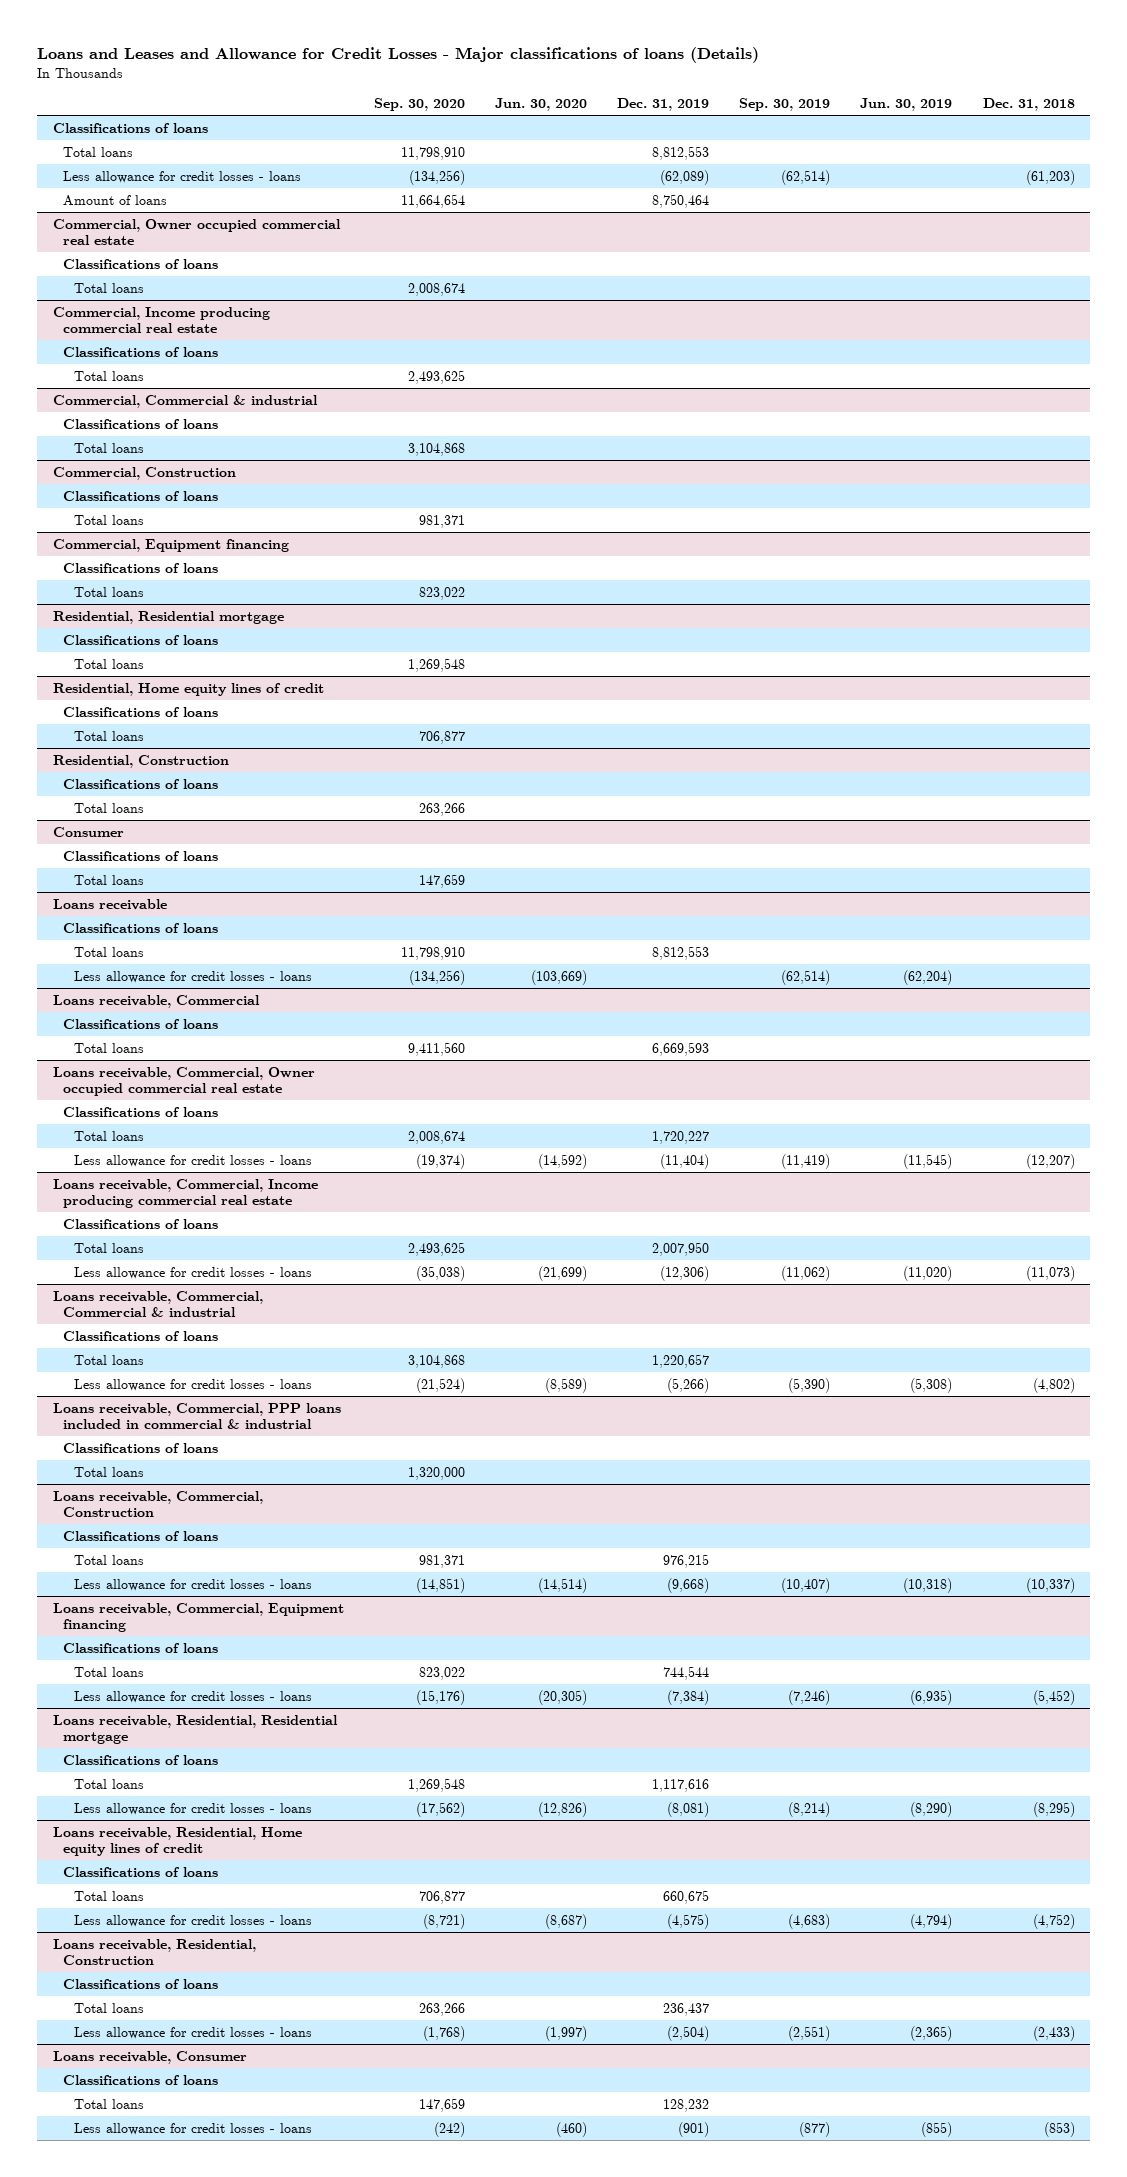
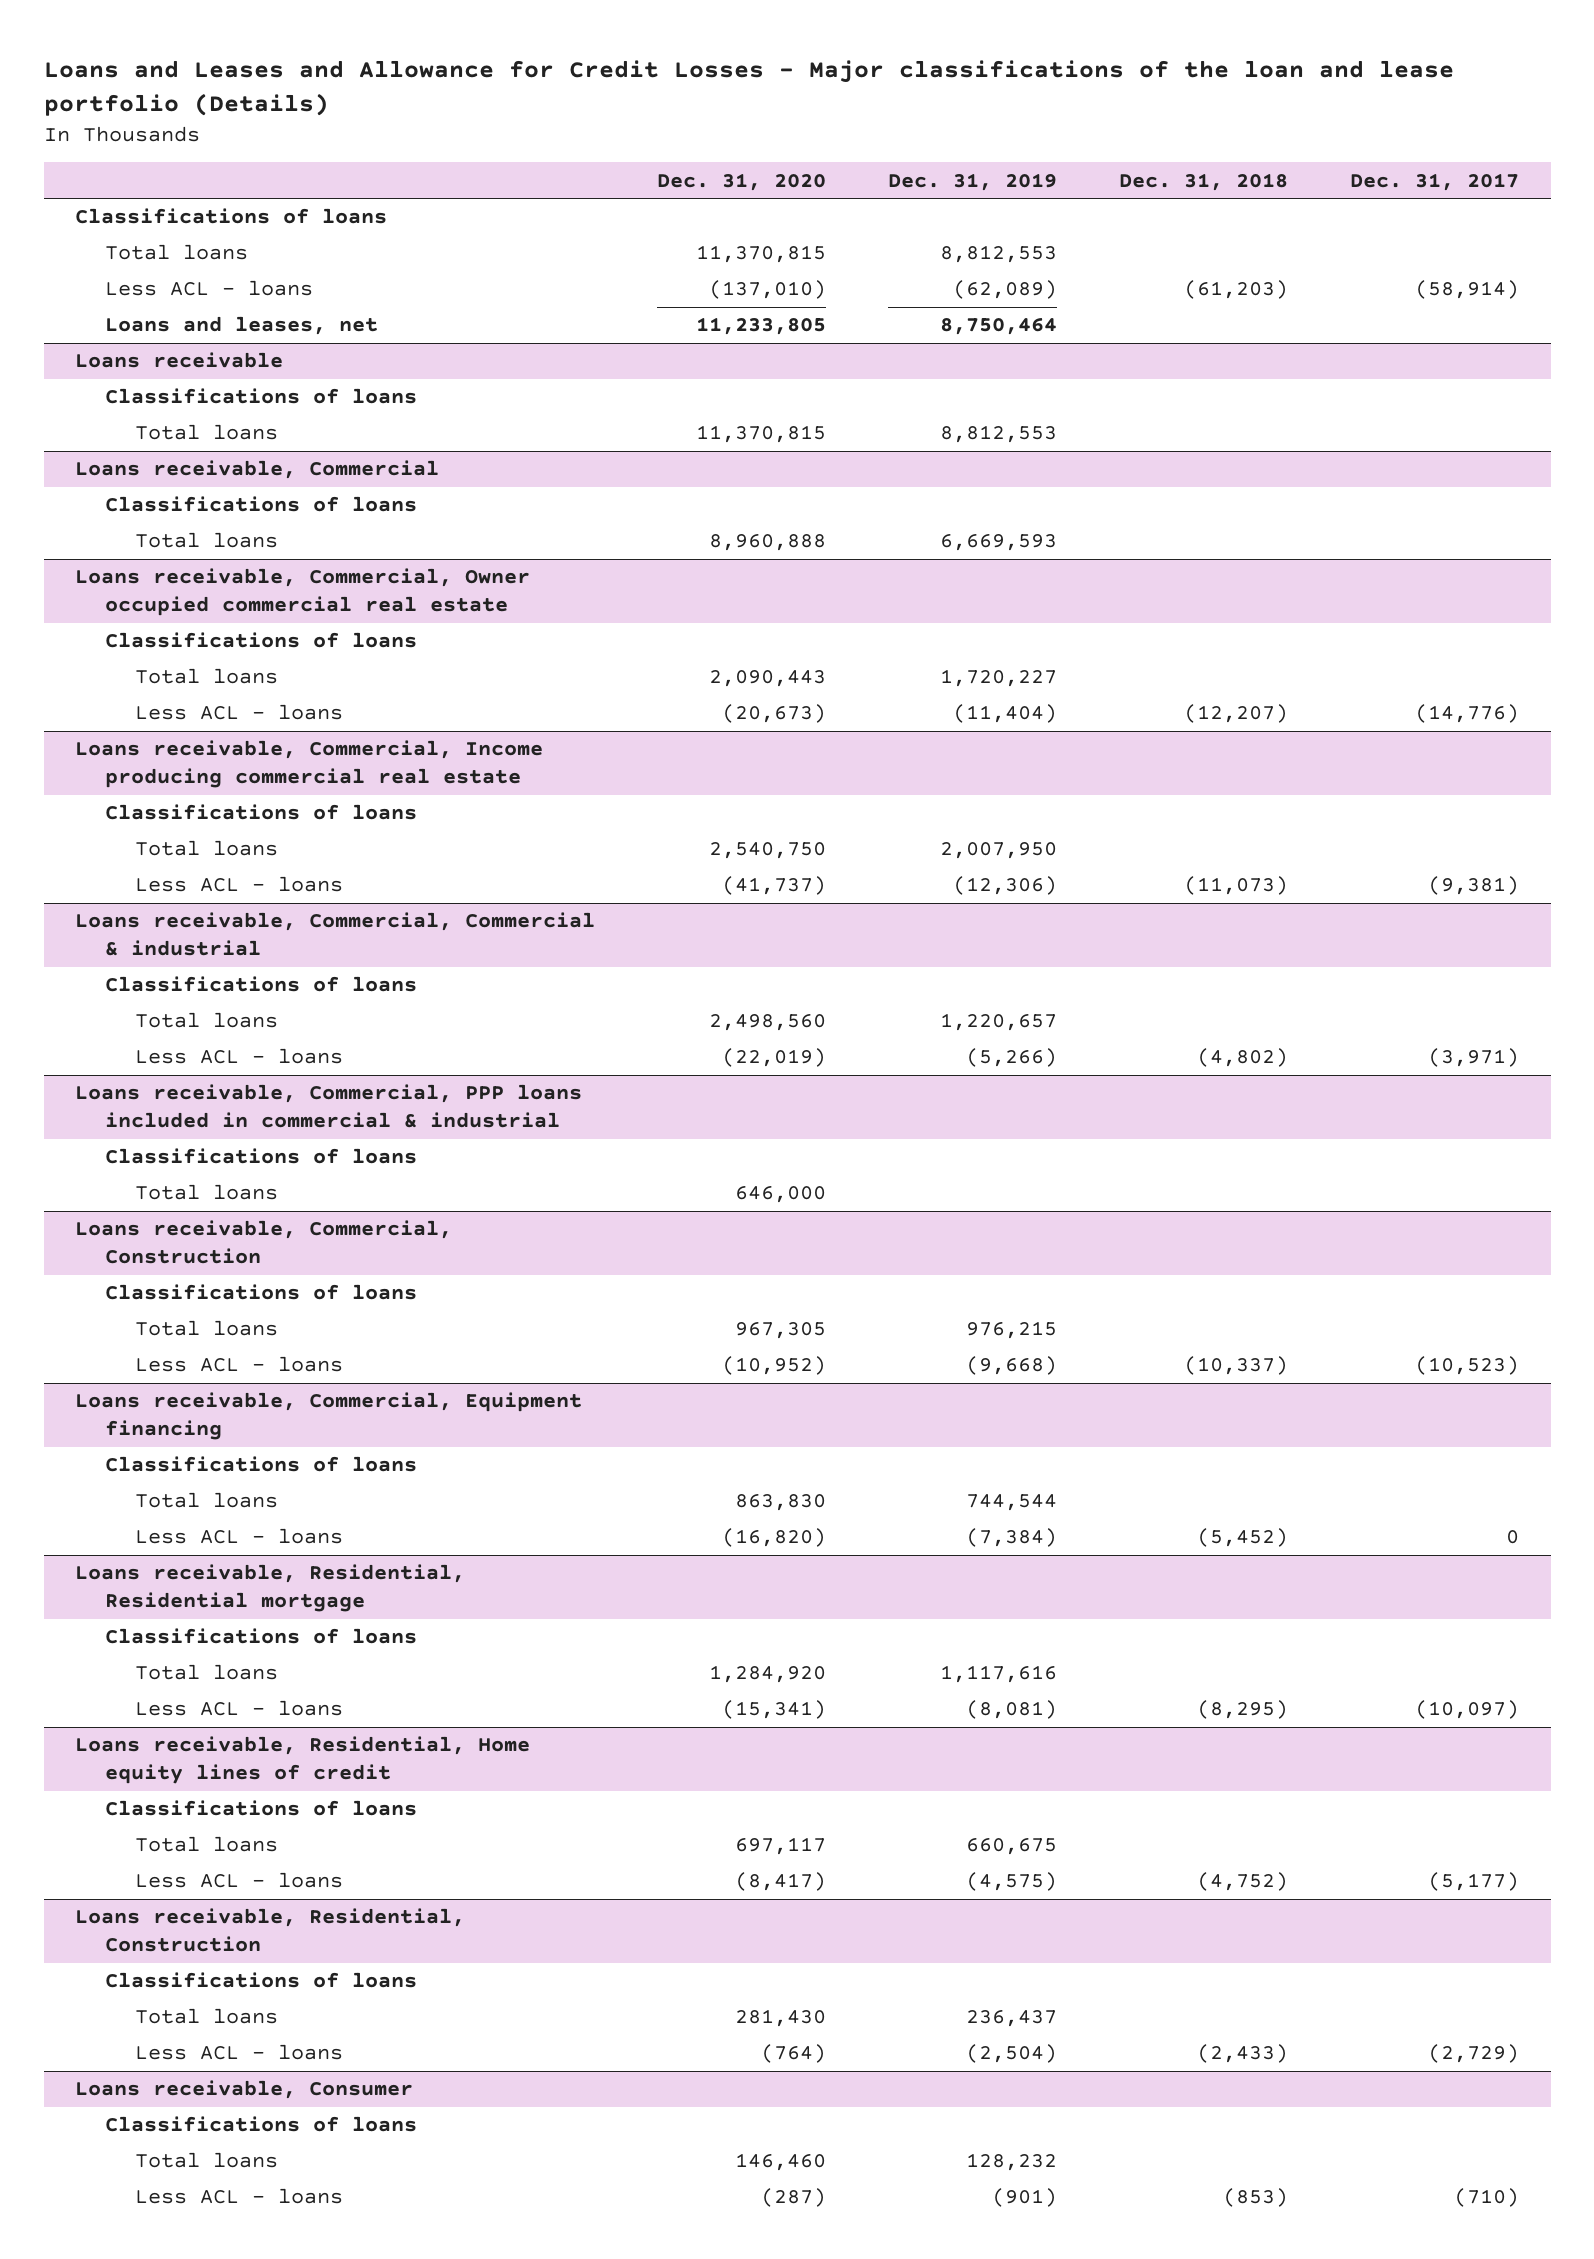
- Loans and Leases and Allowance for Credit Losses - Major classifications of loans (Details)
+ Loans and Leases and Allowance for Credit Losses - Major classifications of the loan and lease portfolio (Details)
- | Sep. 30, 2020 | Jun. 30, 2020 | Dec. 31, 2019 | Sep. 30, 2019 | Jun. 30, 2019 | Dec. 31, 2018
+ | Dec. 31, 2020 | Dec. 31, 2019 | Dec. 31, 2018 | Dec. 31, 2017
- Less allowance for credit losses - loans | (134,256) | | (62,089) | (62,514) | | (61,203)
- Amount of loans | 11,664,654 | | 8,750,464 | | |
- Commercial, Owner occupied commercial real estate
- Classifications of loans
- Total loans | 2,008,674 | | | | |
- Commercial, Income producing commercial real estate
- Classifications of loans
- Total loans | 2,493,625 | | | | |
- Commercial, Commercial & industrial
- Classifications of loans
- Total loans | 3,104,868 | | | | |
- Commercial, Construction
- Classifications of loans
- Total loans | 981,371 | | | | |
- Commercial, Equipment financing
- Classifications of loans
- Total loans | 823,022 | | | | |
- Residential, Residential mortgage
- Classifications of loans
- Total loans | 1,269,548 | | | | |
- Residential, Home equity lines of credit
- Classifications of loans
- Total loans | 706,877 | | | | |
- Residential, Construction
- Classifications of loans
- Total loans | 263,266 | | | | |
- Consumer
- Classifications of loans
- Total loans | 147,659 | | | | |
+ Less ACL - loans | (137,010) | (62,089) | (61,203) | (58,914)
+ Loans and leases, net | 11,233,805 | 8,750,464 | |
@ Loans receivable
- Less allowance for credit losses - loans | (134,256) | (103,669) | | (62,514) | (62,204) |
@ Loans receivable, Commercial, Owner occupied commercial real estate
- Less allowance for credit losses - loans | (19,374) | (14,592) | (11,404) | (11,419) | (11,545) | (12,207)
+ Less ACL - loans | (20,673) | (11,404) | (12,207) | (14,776)
@ Loans receivable, Commercial, Income producing commercial real estate
- Less allowance for credit losses - loans | (35,038) | (21,699) | (12,306) | (11,062) | (11,020) | (11,073)
+ Less ACL - loans | (41,737) | (12,306) | (11,073) | (9,381)
@ Loans receivable, Commercial, Commercial & industrial
- Less allowance for credit losses - loans | (21,524) | (8,589) | (5,266) | (5,390) | (5,308) | (4,802)
+ Less ACL - loans | (22,019) | (5,266) | (4,802) | (3,971)
@ Loans receivable, Commercial, Construction
- Less allowance for credit losses - loans | (14,851) | (14,514) | (9,668) | (10,407) | (10,318) | (10,337)
+ Less ACL - loans | (10,952) | (9,668) | (10,337) | (10,523)
@ Loans receivable, Commercial, Equipment financing
- Less allowance for credit losses - loans | (15,176) | (20,305) | (7,384) | (7,246) | (6,935) | (5,452)
+ Less ACL - loans | (16,820) | (7,384) | (5,452) | 0
@ Loans receivable, Residential, Residential mortgage
- Less allowance for credit losses - loans | (17,562) | (12,826) | (8,081) | (8,214) | (8,290) | (8,295)
+ Less ACL - loans | (15,341) | (8,081) | (8,295) | (10,097)
@ Loans receivable, Residential, Home equity lines of credit
- Less allowance for credit losses - loans | (8,721) | (8,687) | (4,575) | (4,683) | (4,794) | (4,752)
+ Less ACL - loans | (8,417) | (4,575) | (4,752) | (5,177)
@ Loans receivable, Residential, Construction
- Less allowance for credit losses - loans | (1,768) | (1,997) | (2,504) | (2,551) | (2,365) | (2,433)
+ Less ACL - loans | (764) | (2,504) | (2,433) | (2,729)
@ Loans receivable, Consumer
- Less allowance for credit losses - loans | (242) | (460) | (901) | (877) | (855) | (853)
+ Less ACL - loans | (287) | (901) | (853) | (710)

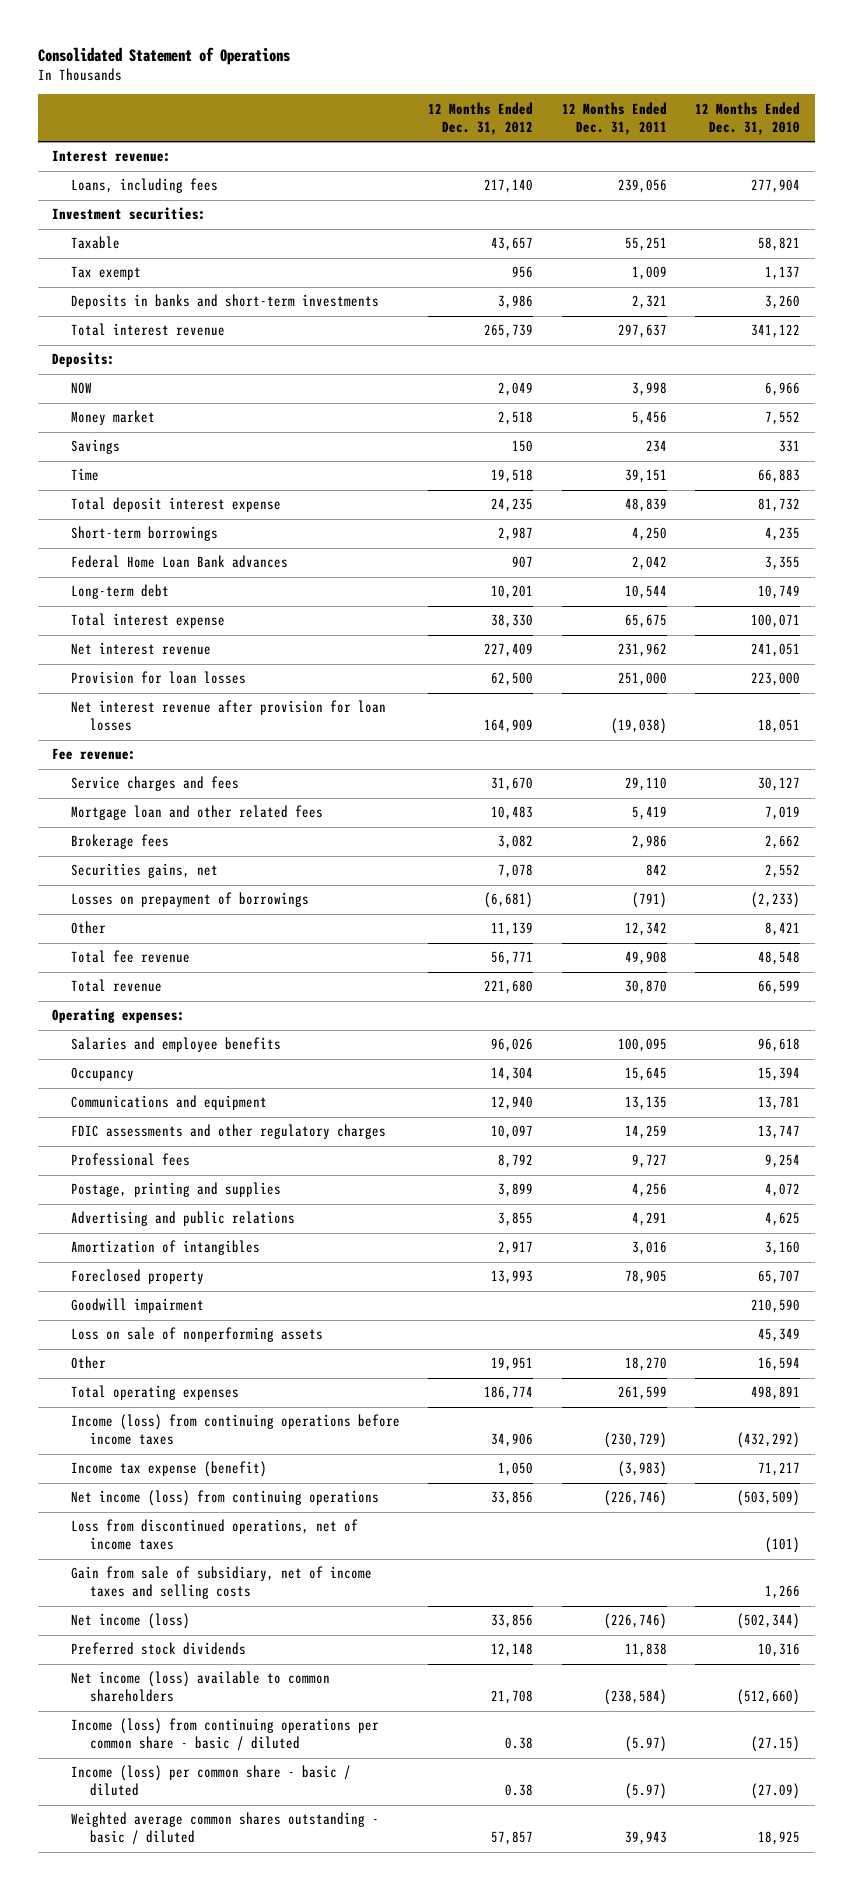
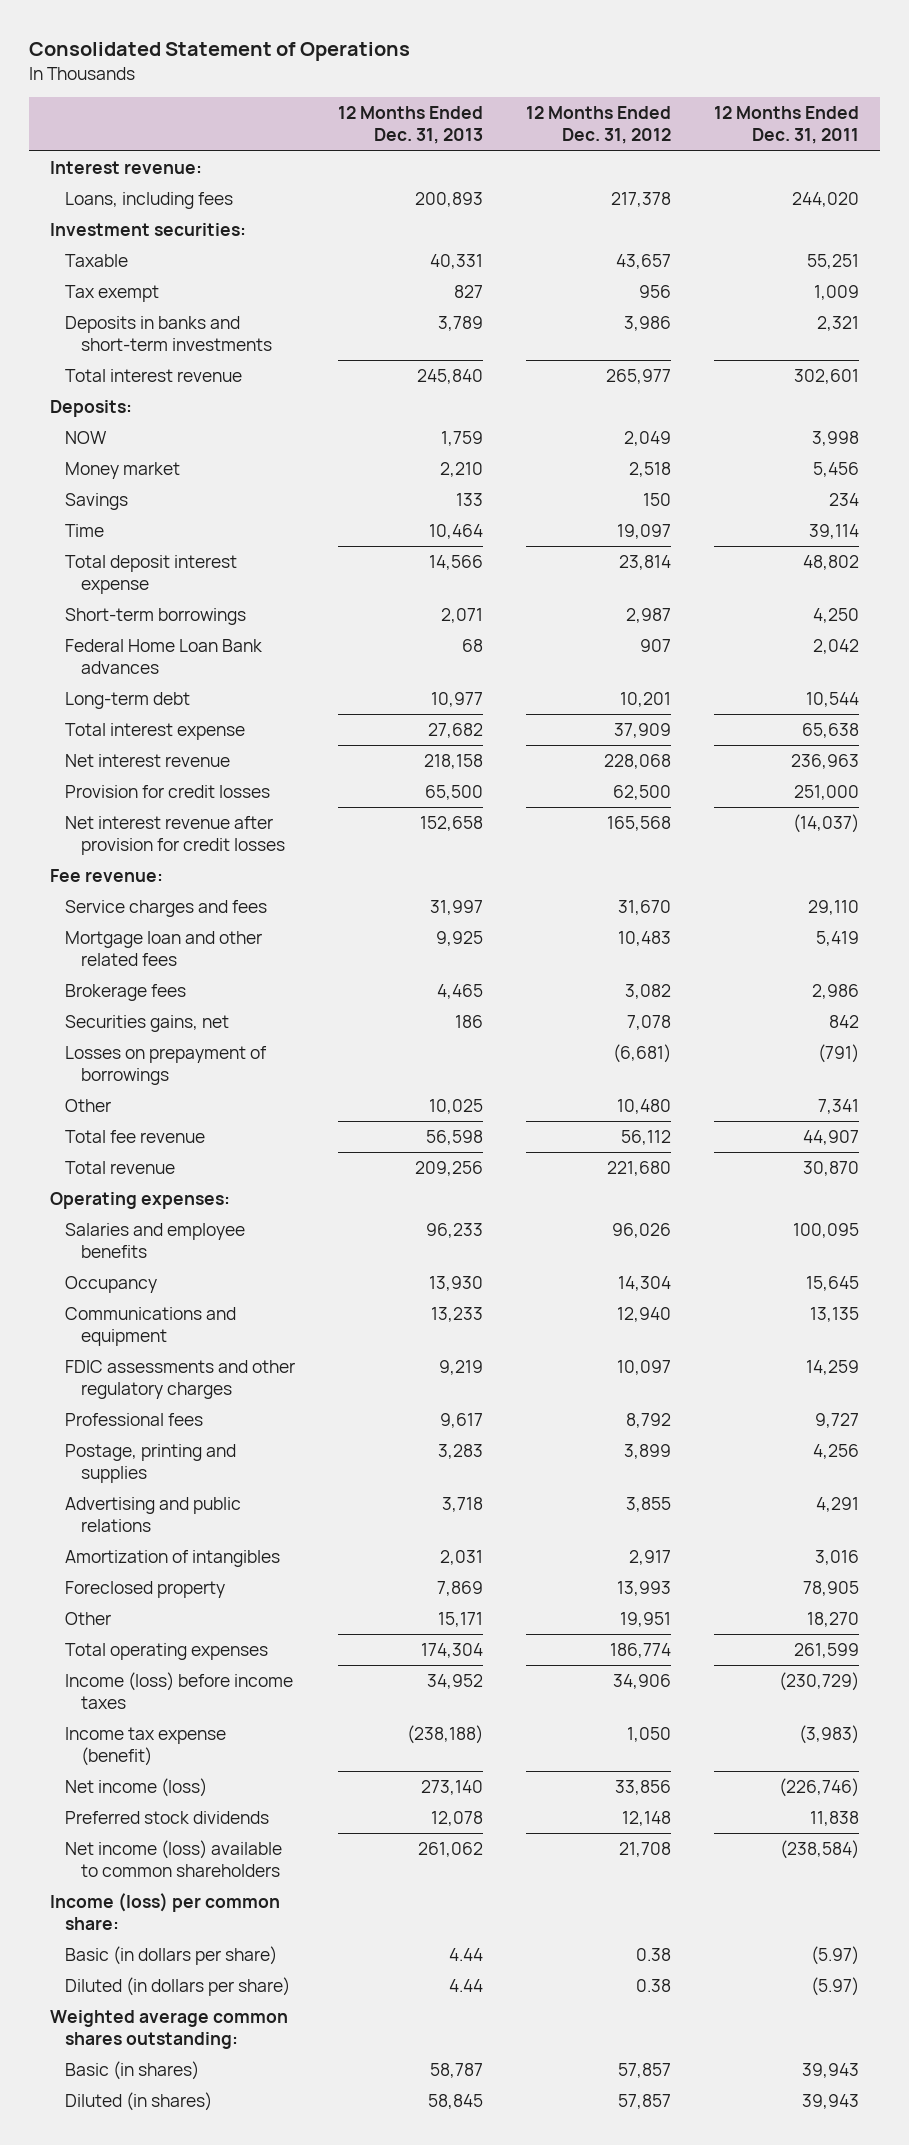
- | 12 Months Ended Dec. 31, 2012 | 12 Months Ended Dec. 31, 2011 | 12 Months Ended Dec. 31, 2010
+ | 12 Months Ended Dec. 31, 2013 | 12 Months Ended Dec. 31, 2012 | 12 Months Ended Dec. 31, 2011
- Loans, including fees | 217,140 | 239,056 | 277,904
+ Loans, including fees | 200,893 | 217,378 | 244,020
- Total interest revenue | 265,739 | 297,637 | 341,122
+ Total interest revenue | 245,840 | 265,977 | 302,601
- Time | 19,518 | 39,151 | 66,883
- Total deposit interest expense | 24,235 | 48,839 | 81,732
+ Time | 10,464 | 19,097 | 39,114
+ Total deposit interest expense | 14,566 | 23,814 | 48,802
- Total interest expense | 38,330 | 65,675 | 100,071
- Net interest revenue | 227,409 | 231,962 | 241,051
- Provision for loan losses | 62,500 | 251,000 | 223,000
- Net interest revenue after provision for loan losses | 164,909 | (19,038) | 18,051
+ Total interest expense | 27,682 | 37,909 | 65,638
+ Net interest revenue | 218,158 | 228,068 | 236,963
+ Provision for credit losses | 65,500 | 62,500 | 251,000
+ Net interest revenue after provision for credit losses | 152,658 | 165,568 | (14,037)
- Other | 11,139 | 12,342 | 8,421
- Total fee revenue | 56,771 | 49,908 | 48,548
+ Other | 10,025 | 10,480 | 7,341
+ Total fee revenue | 56,598 | 56,112 | 44,907
- Goodwill impairment | | | 210,590
- Loss on sale of nonperforming assets | | | 45,349
- Income (loss) from continuing operations before income taxes | 34,906 | (230,729) | (432,292)
+ Income (loss) before income taxes | 34,952 | 34,906 | (230,729)
- Net income (loss) from continuing operations | 33,856 | (226,746) | (503,509)
- Loss from discontinued operations, net of income taxes | | | (101)
- Gain from sale of subsidiary, net of income taxes and selling costs | | | 1,266
- Income (loss) from continuing operations per common share - basic / diluted | 0.38 | (5.97) | (27.15)
- Income (loss) per common share - basic / diluted | 0.38 | (5.97) | (27.09)
- Weighted average common shares outstanding - basic / diluted | 57,857 | 39,943 | 18,925
+ Income (loss) per common share:
+ Basic (in dollars per share) | 4.44 | 0.38 | (5.97)
+ Diluted (in dollars per share) | 4.44 | 0.38 | (5.97)
+ Weighted average common shares outstanding:
+ Basic (in shares) | 58,787 | 57,857 | 39,943
+ Diluted (in shares) | 58,845 | 57,857 | 39,943

